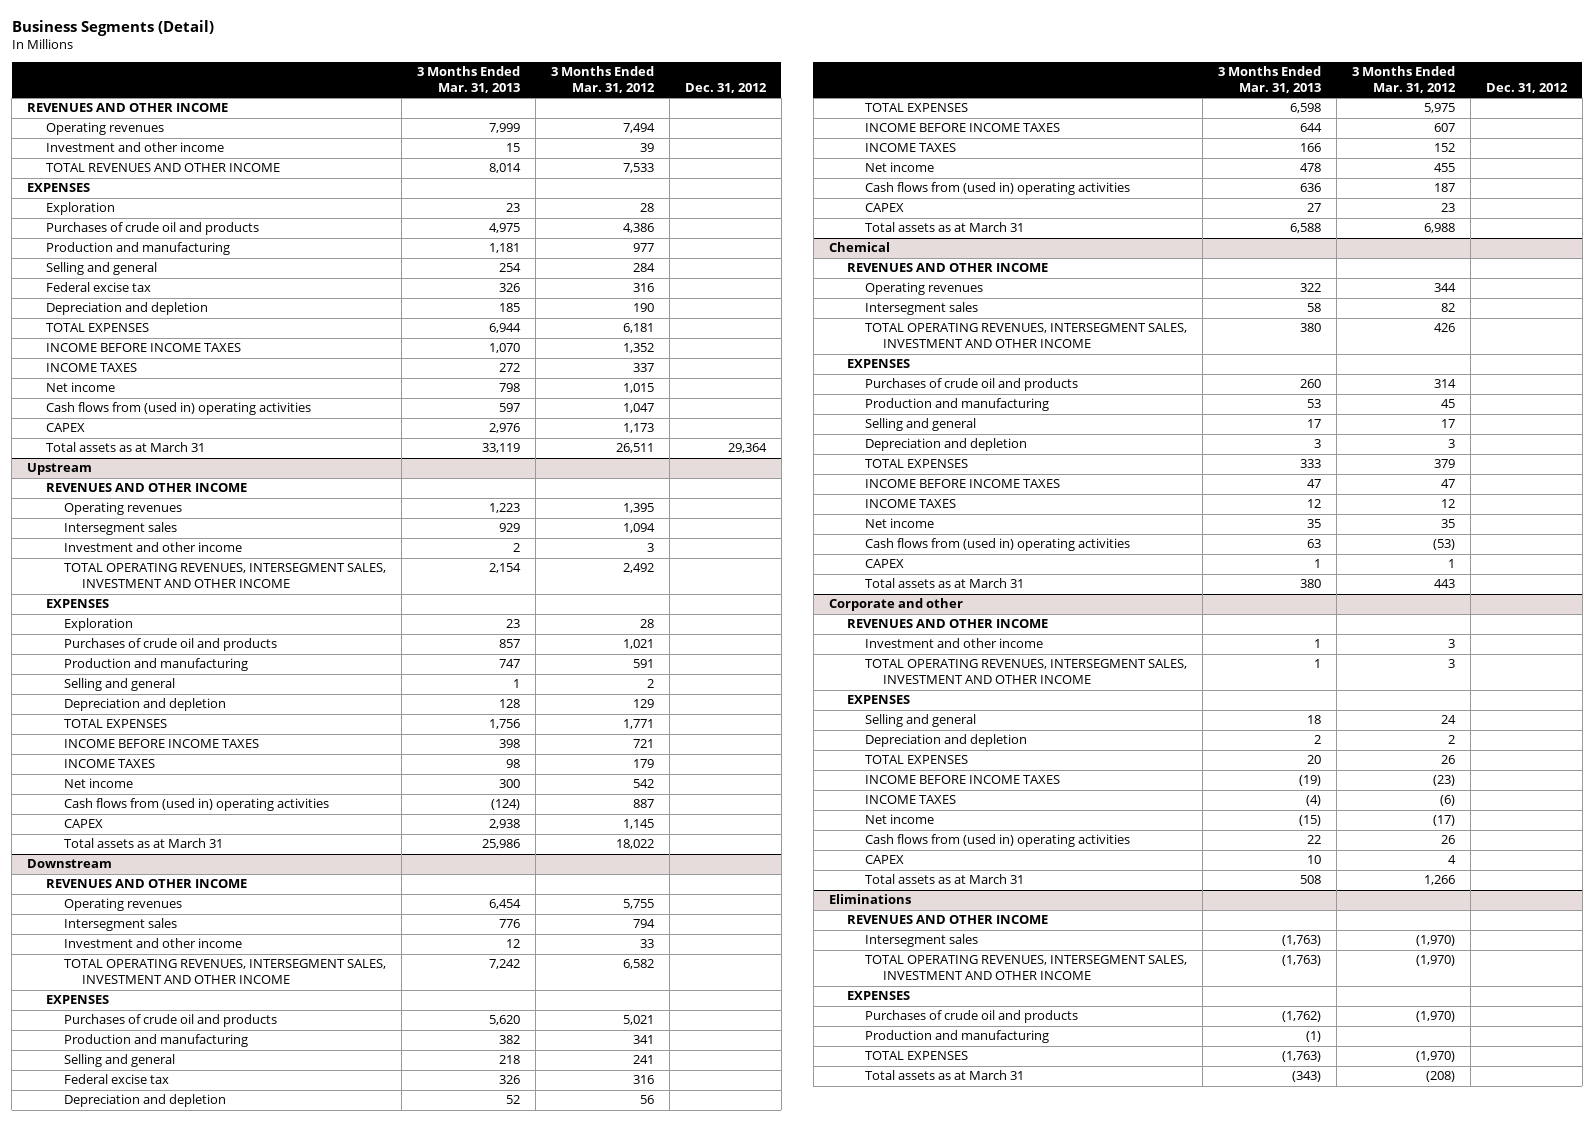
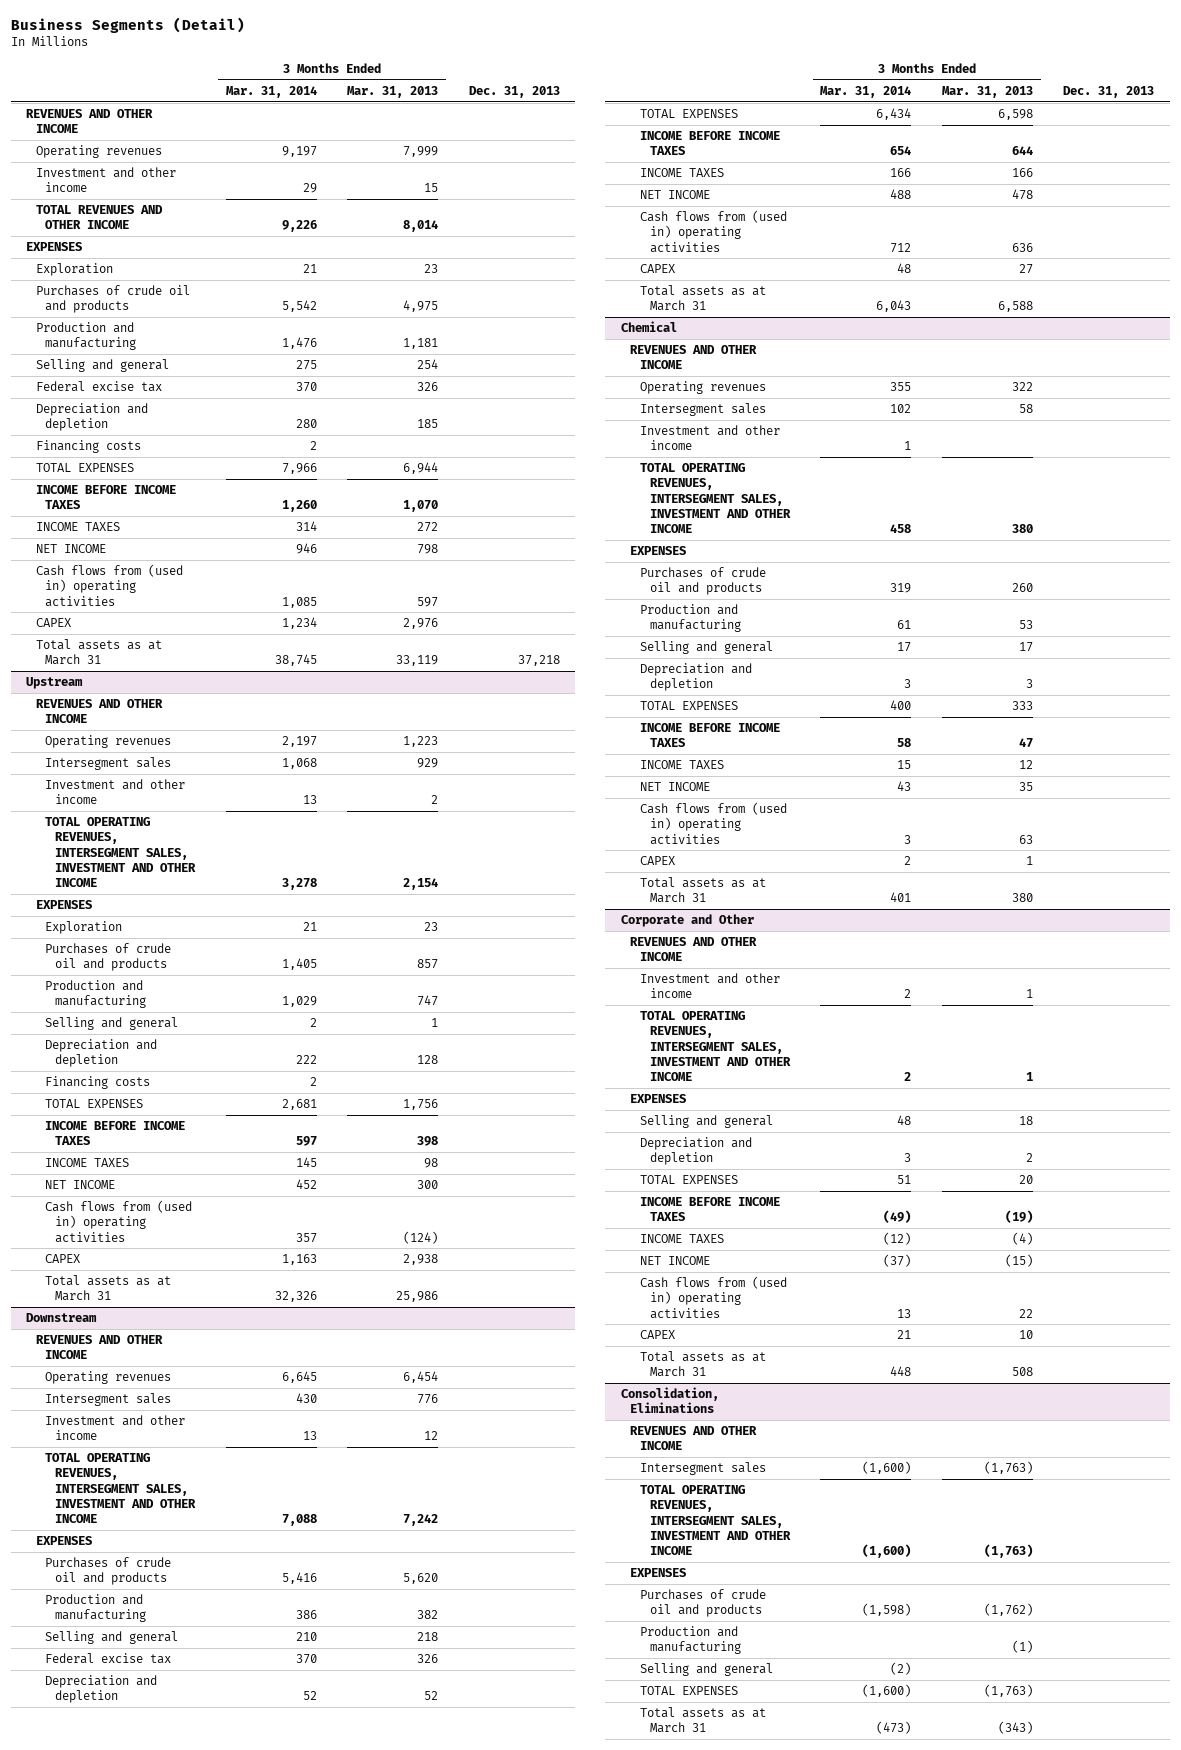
- | 3 Months Ended Mar. 31, 2013 | 3 Months Ended Mar. 31, 2012 | Dec. 31, 2012
+ | 3 Months Ended Mar. 31, 2014 | 3 Months Ended Mar. 31, 2013 | Dec. 31, 2013
+ Financing costs | 2 | |
- Net income | 798 | 1,015 |
+ NET INCOME | 946 | 798 |
@ Upstream
+ Financing costs | 2 | |
- Net income | 300 | 542 |
+ NET INCOME | 452 | 300 |
@ Downstream
- Net income | 478 | 455 |
+ NET INCOME | 488 | 478 |
@ Chemical
+ Investment and other income | 1 | |
- Net income | 35 | 35 |
+ NET INCOME | 43 | 35 |
- Corporate and other
+ Corporate and Other
- Net income | (15) | (17) |
+ NET INCOME | (37) | (15) |
- Eliminations
+ Consolidation, Eliminations
+ Selling and general | (2) | |

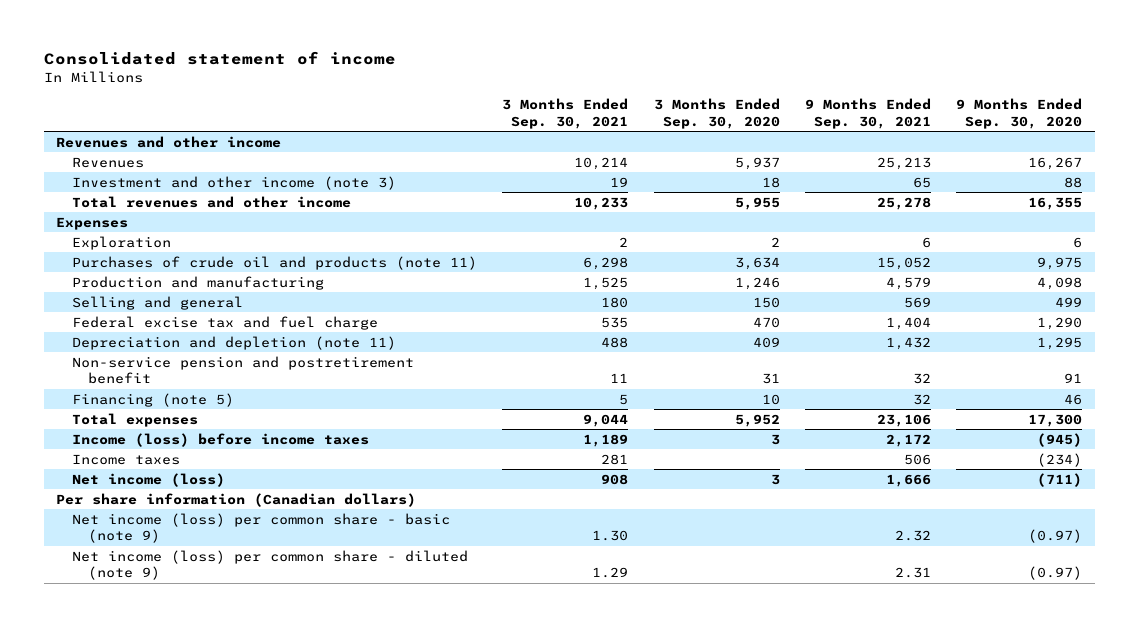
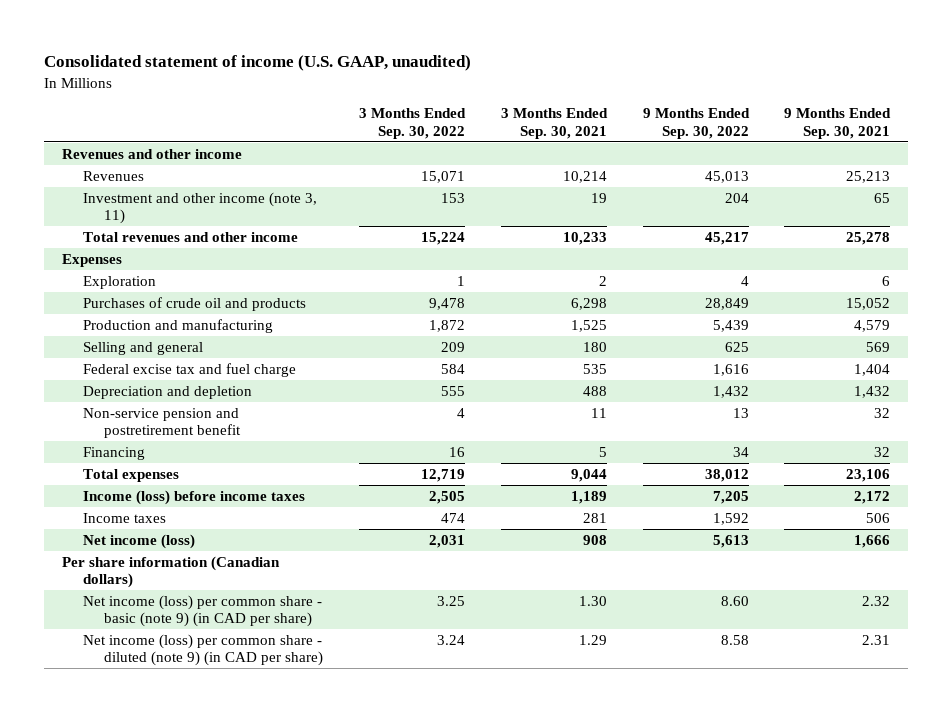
- Consolidated statement of income
+ Consolidated statement of income (U.S. GAAP, unaudited)
- | 3 Months Ended Sep. 30, 2021 | 3 Months Ended Sep. 30, 2020 | 9 Months Ended Sep. 30, 2021 | 9 Months Ended Sep. 30, 2020
+ | 3 Months Ended Sep. 30, 2022 | 3 Months Ended Sep. 30, 2021 | 9 Months Ended Sep. 30, 2022 | 9 Months Ended Sep. 30, 2021
- Investment and other income (note 3) | 19 | 18 | 65 | 88
+ Investment and other income (note 3, 11) | 153 | 19 | 204 | 65
- Purchases of crude oil and products (note 11) | 6,298 | 3,634 | 15,052 | 9,975
+ Purchases of crude oil and products | 9,478 | 6,298 | 28,849 | 15,052
- Depreciation and depletion (note 11) | 488 | 409 | 1,432 | 1,295
+ Depreciation and depletion | 555 | 488 | 1,432 | 1,432
- Financing (note 5) | 5 | 10 | 32 | 46
+ Financing | 16 | 5 | 34 | 32
- Net income (loss) per common share - basic (note 9) | 1.30 | | 2.32 | (0.97)
- Net income (loss) per common share - diluted (note 9) | 1.29 | | 2.31 | (0.97)
+ Net income (loss) per common share - basic (note 9) (in CAD per share) | 3.25 | 1.30 | 8.60 | 2.32
+ Net income (loss) per common share - diluted (note 9) (in CAD per share) | 3.24 | 1.29 | 8.58 | 2.31

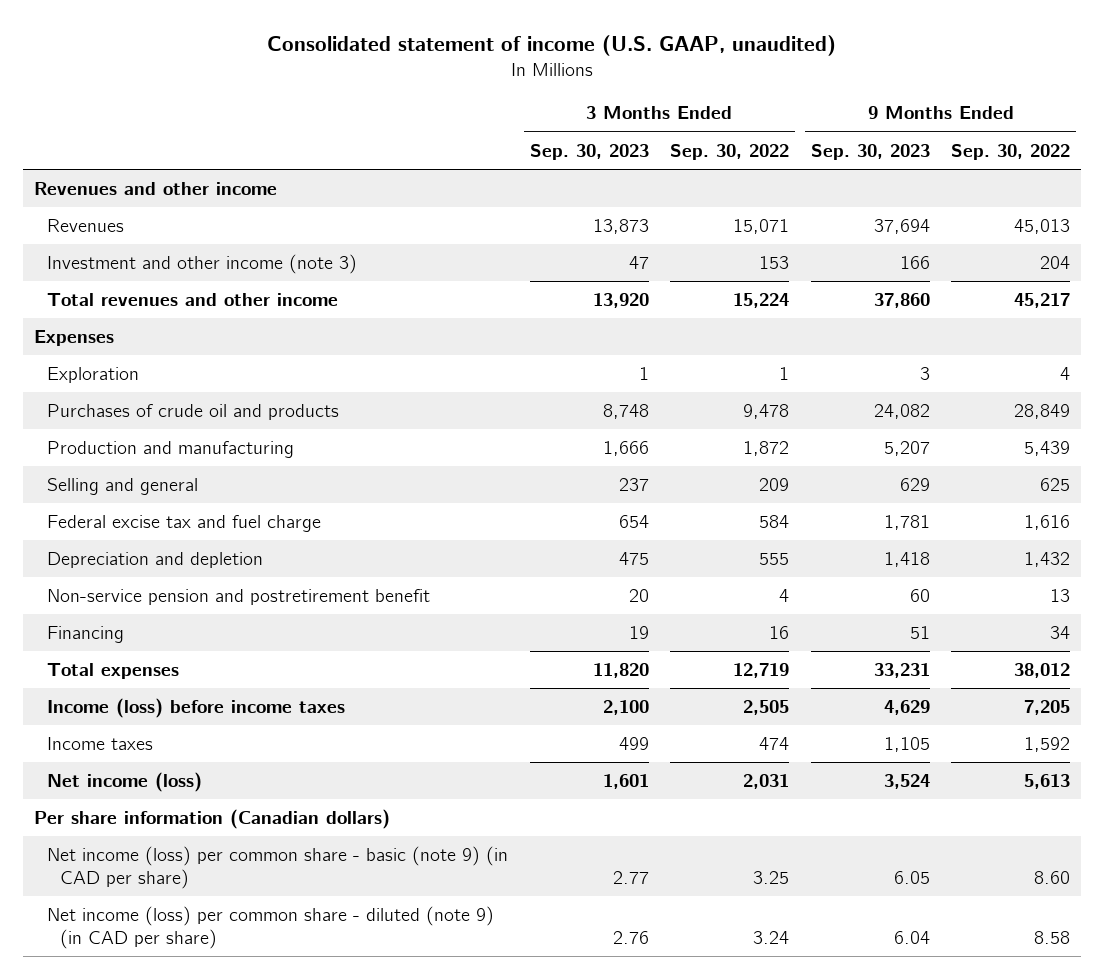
- | 3 Months Ended Sep. 30, 2022 | 3 Months Ended Sep. 30, 2021 | 9 Months Ended Sep. 30, 2022 | 9 Months Ended Sep. 30, 2021
+ | 3 Months Ended Sep. 30, 2023 | 3 Months Ended Sep. 30, 2022 | 9 Months Ended Sep. 30, 2023 | 9 Months Ended Sep. 30, 2022
- Investment and other income (note 3, 11) | 153 | 19 | 204 | 65
+ Investment and other income (note 3) | 47 | 153 | 166 | 204

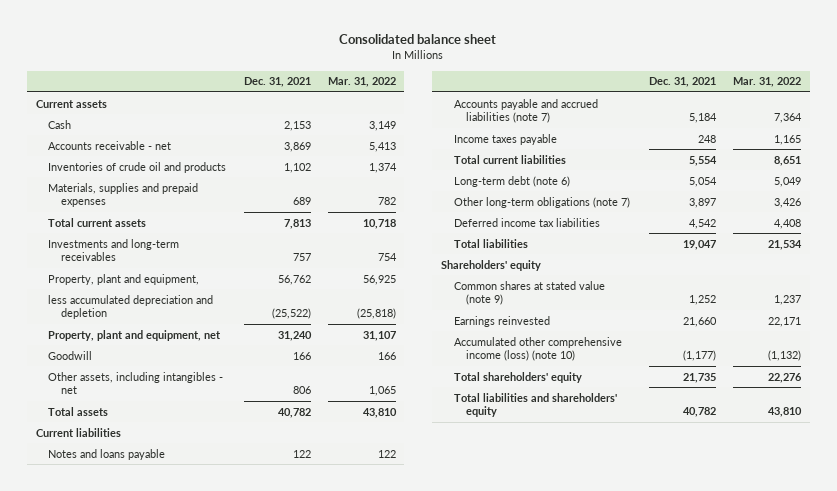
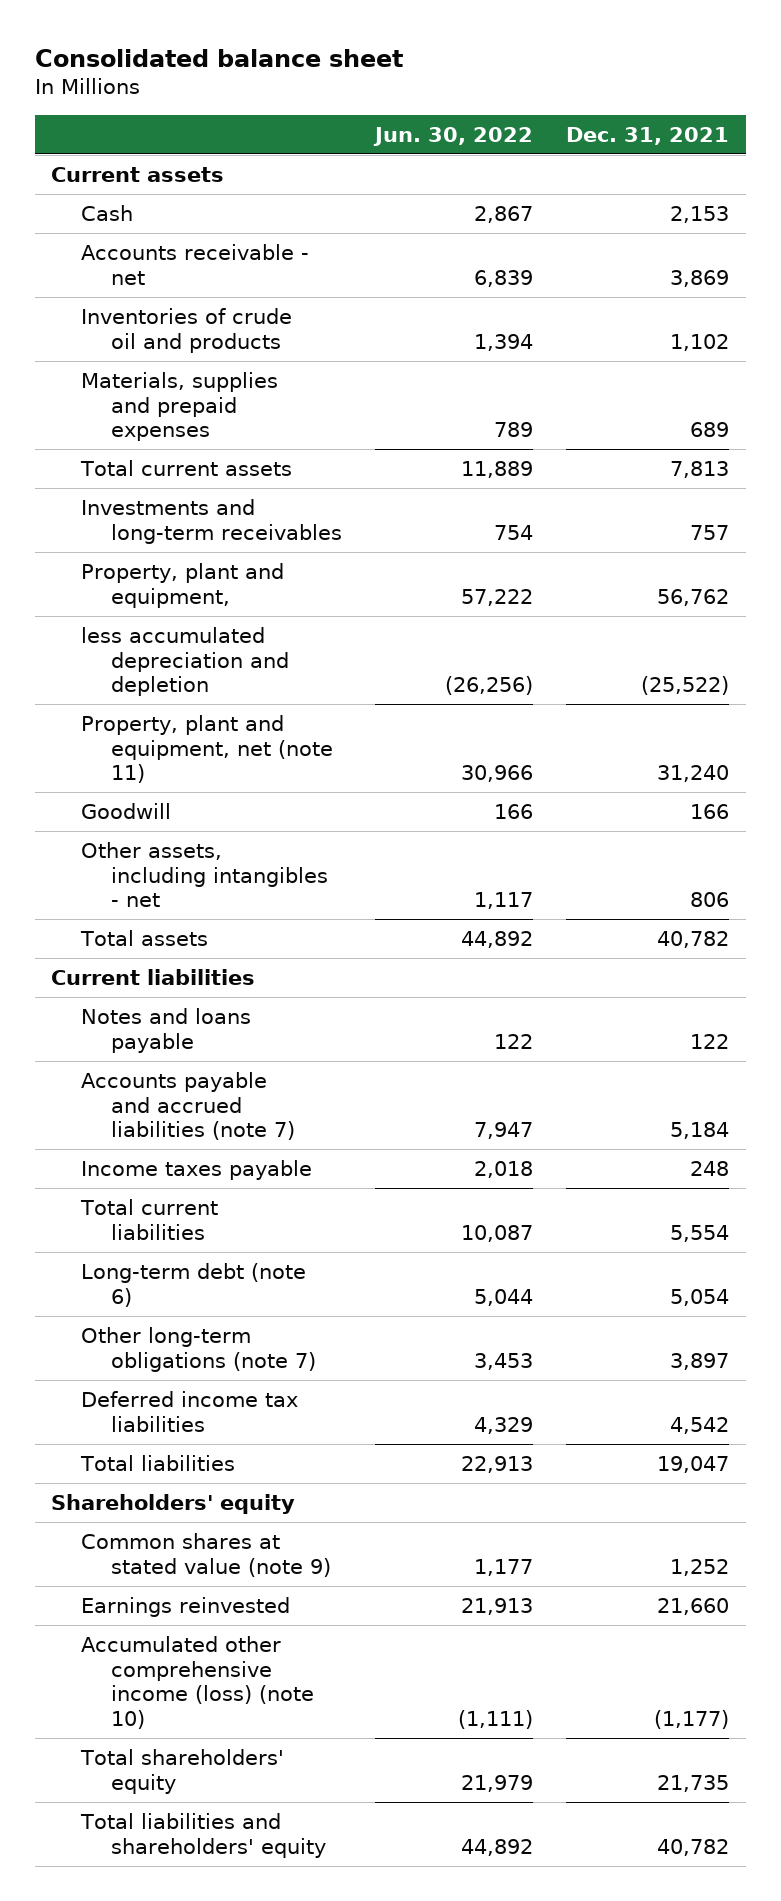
- | Dec. 31, 2021 | Mar. 31, 2022
+ | Jun. 30, 2022 | Dec. 31, 2021
- Property, plant and equipment, net | 31,240 | 31,107
+ Property, plant and equipment, net (note 11) | 30,966 | 31,240

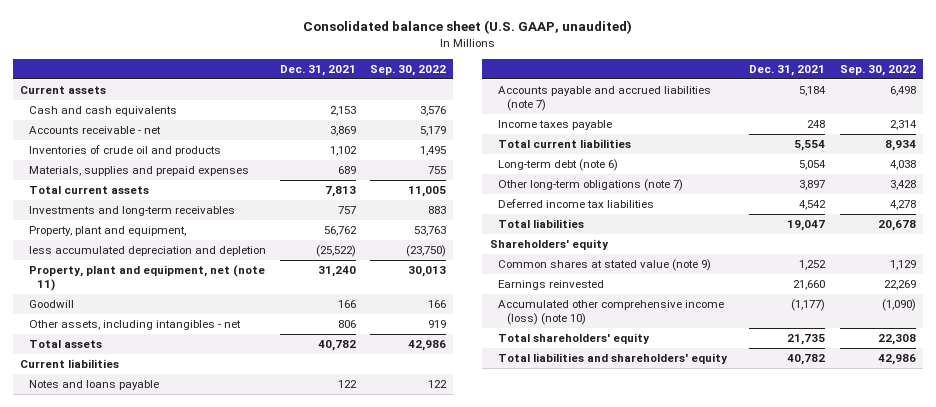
- Consolidated balance sheet
+ Consolidated balance sheet (U.S. GAAP, unaudited)
- | Jun. 30, 2022 | Dec. 31, 2021
+ | Dec. 31, 2021 | Sep. 30, 2022
- Cash | 2,867 | 2,153
+ Cash and cash equivalents | 2,153 | 3,576

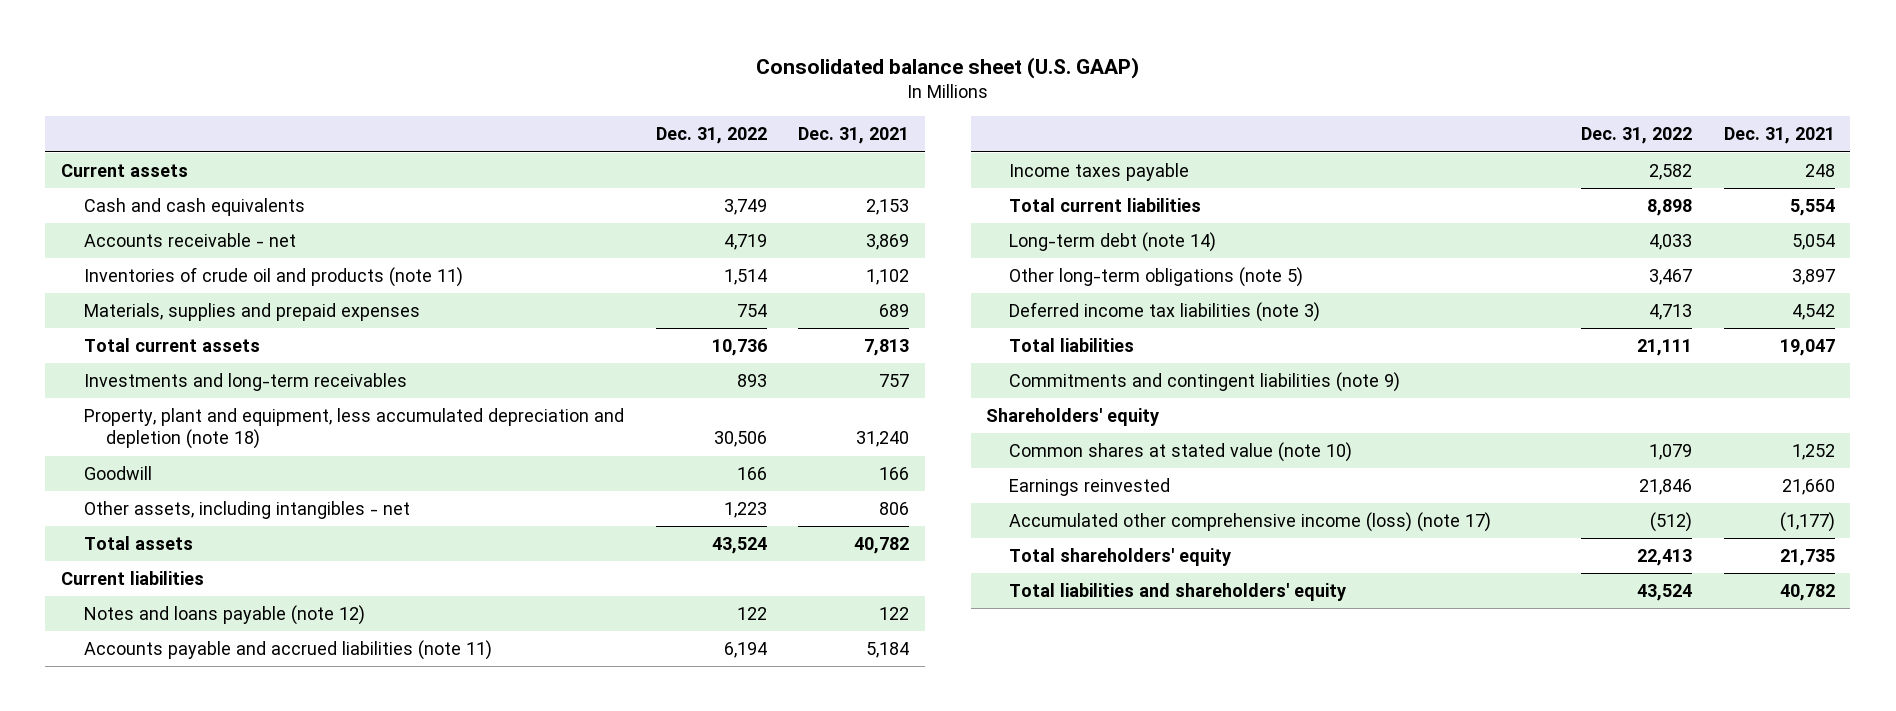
- Consolidated balance sheet (U.S. GAAP, unaudited)
+ Consolidated balance sheet (U.S. GAAP)
- | Dec. 31, 2021 | Sep. 30, 2022
+ | Dec. 31, 2022 | Dec. 31, 2021
- Inventories of crude oil and products | 1,102 | 1,495
+ Inventories of crude oil and products (note 11) | 1,514 | 1,102
- Property, plant and equipment, | 56,762 | 53,763
- less accumulated depreciation and depletion | (25,522) | (23,750)
- Property, plant and equipment, net (note 11) | 31,240 | 30,013
+ Property, plant and equipment, less accumulated depreciation and depletion (note 18) | 30,506 | 31,240
- Notes and loans payable | 122 | 122
- Accounts payable and accrued liabilities (note 7) | 5,184 | 6,498
+ Notes and loans payable (note 12) | 122 | 122
+ Accounts payable and accrued liabilities (note 11) | 6,194 | 5,184
- Long-term debt (note 6) | 5,054 | 4,038
- Other long-term obligations (note 7) | 3,897 | 3,428
- Deferred income tax liabilities | 4,542 | 4,278
+ Long-term debt (note 14) | 4,033 | 5,054
+ Other long-term obligations (note 5) | 3,467 | 3,897
+ Deferred income tax liabilities (note 3) | 4,713 | 4,542
+ Commitments and contingent liabilities (note 9)
- Common shares at stated value (note 9) | 1,252 | 1,129
+ Common shares at stated value (note 10) | 1,079 | 1,252
- Accumulated other comprehensive income (loss) (note 10) | (1,177) | (1,090)
+ Accumulated other comprehensive income (loss) (note 17) | (512) | (1,177)

